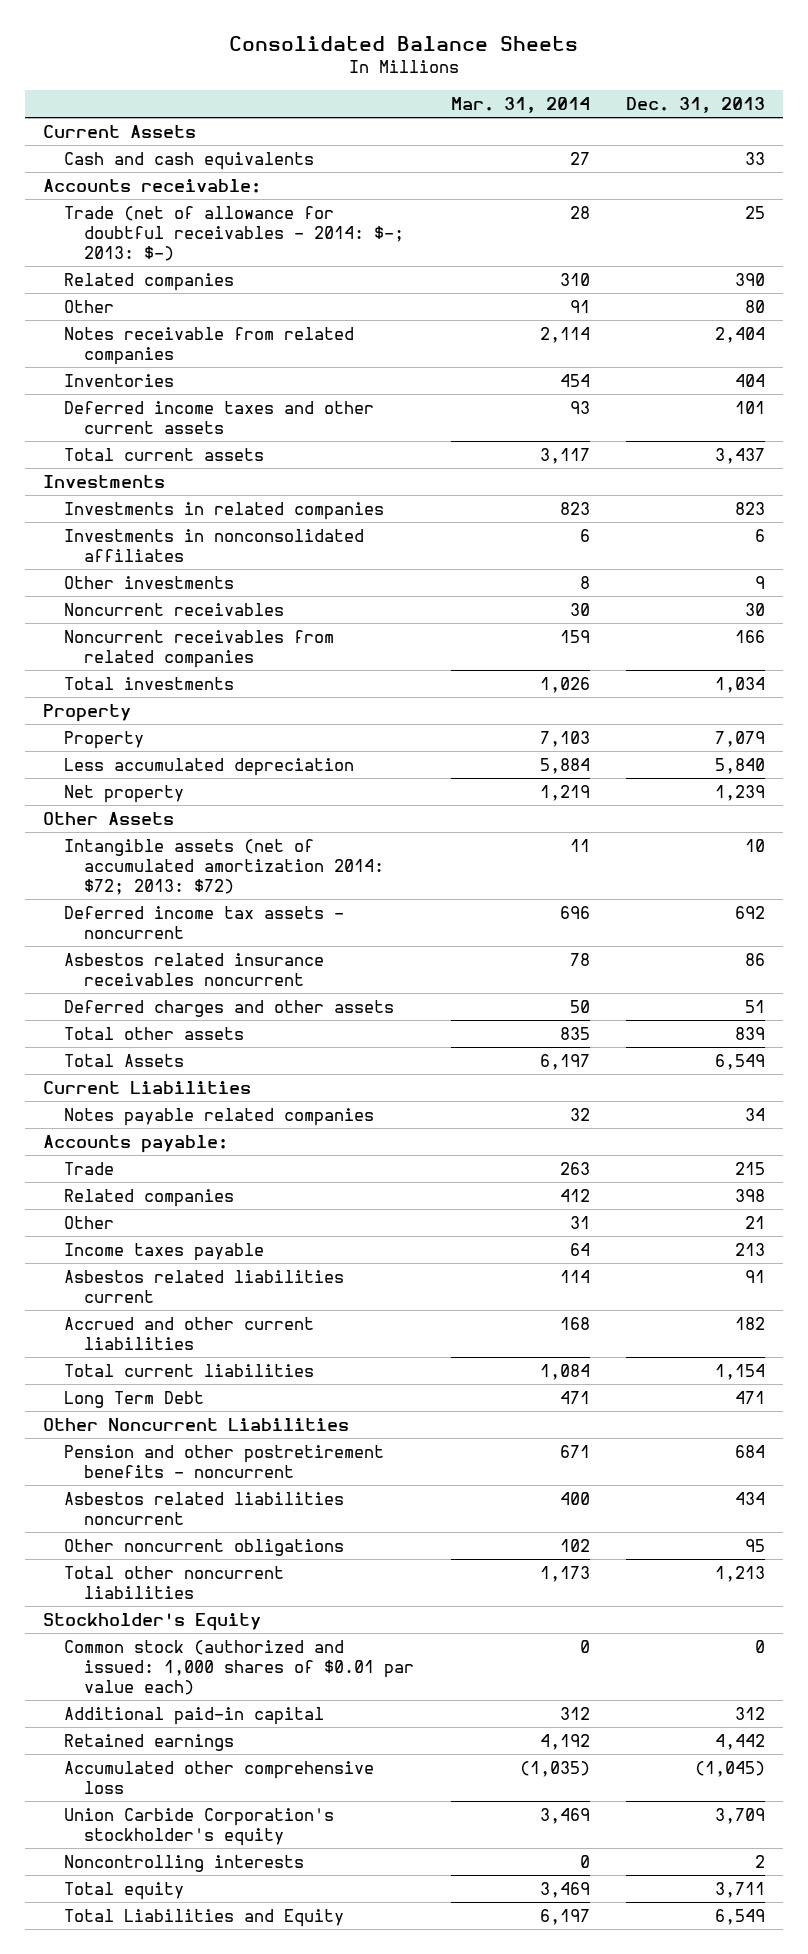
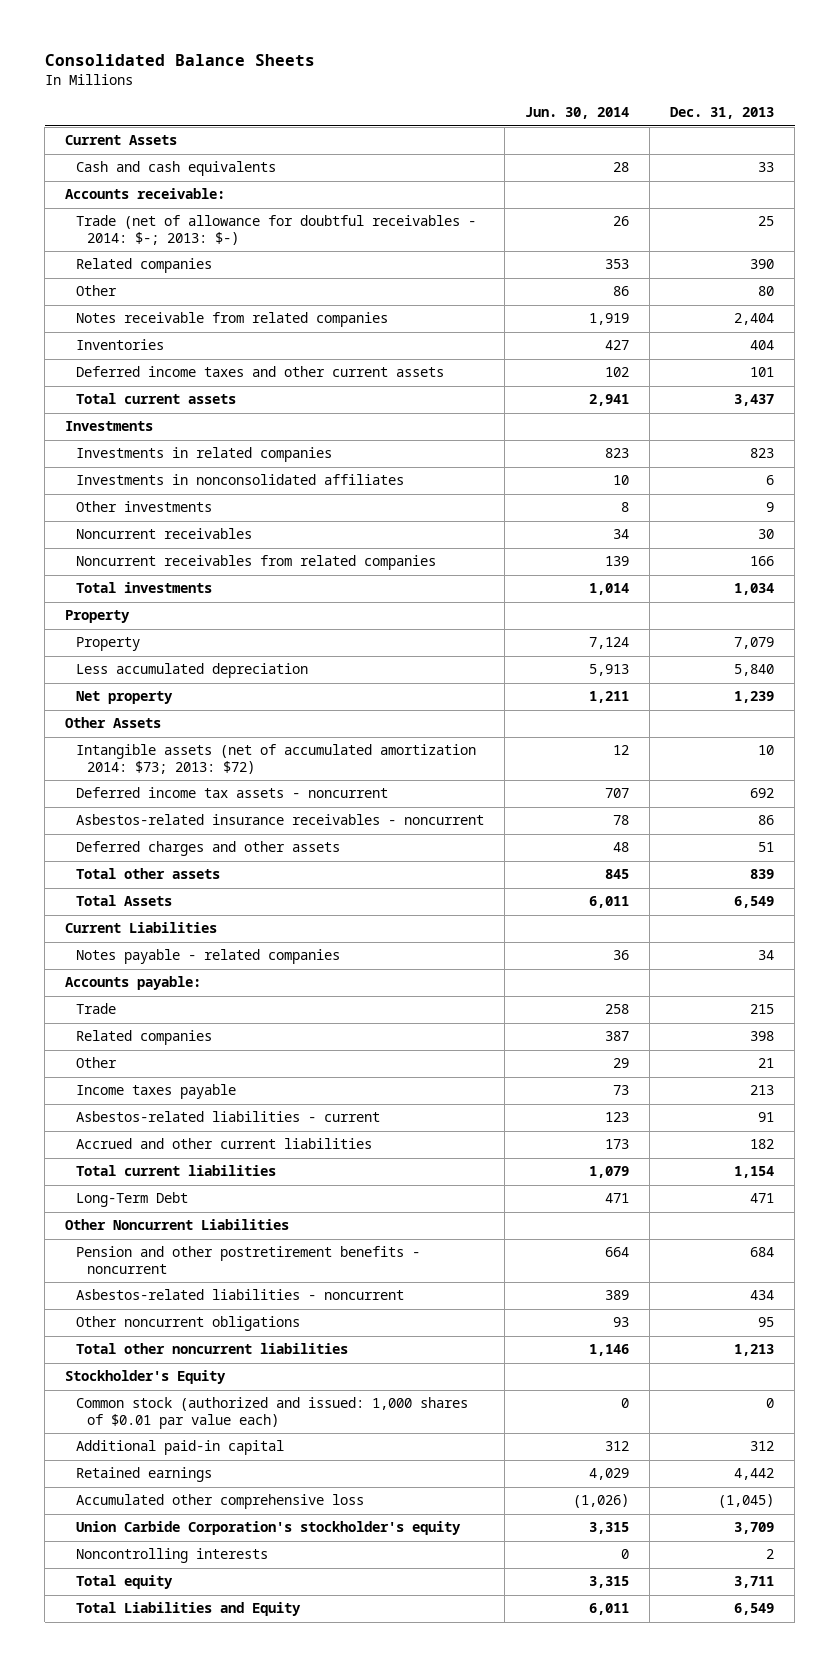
- | Mar. 31, 2014 | Dec. 31, 2013
+ | Jun. 30, 2014 | Dec. 31, 2013
- Intangible assets (net of accumulated amortization 2014: $72; 2013: $72) | 11 | 10
+ Intangible assets (net of accumulated amortization 2014: $73; 2013: $72) | 12 | 10
- Asbestos related insurance receivables noncurrent | 78 | 86
+ Asbestos-related insurance receivables - noncurrent | 78 | 86
- Notes payable related companies | 32 | 34
+ Notes payable - related companies | 36 | 34
- Asbestos related liabilities current | 114 | 91
+ Asbestos-related liabilities - current | 123 | 91
- Long Term Debt | 471 | 471
+ Long-Term Debt | 471 | 471
- Asbestos related liabilities noncurrent | 400 | 434
+ Asbestos-related liabilities - noncurrent | 389 | 434

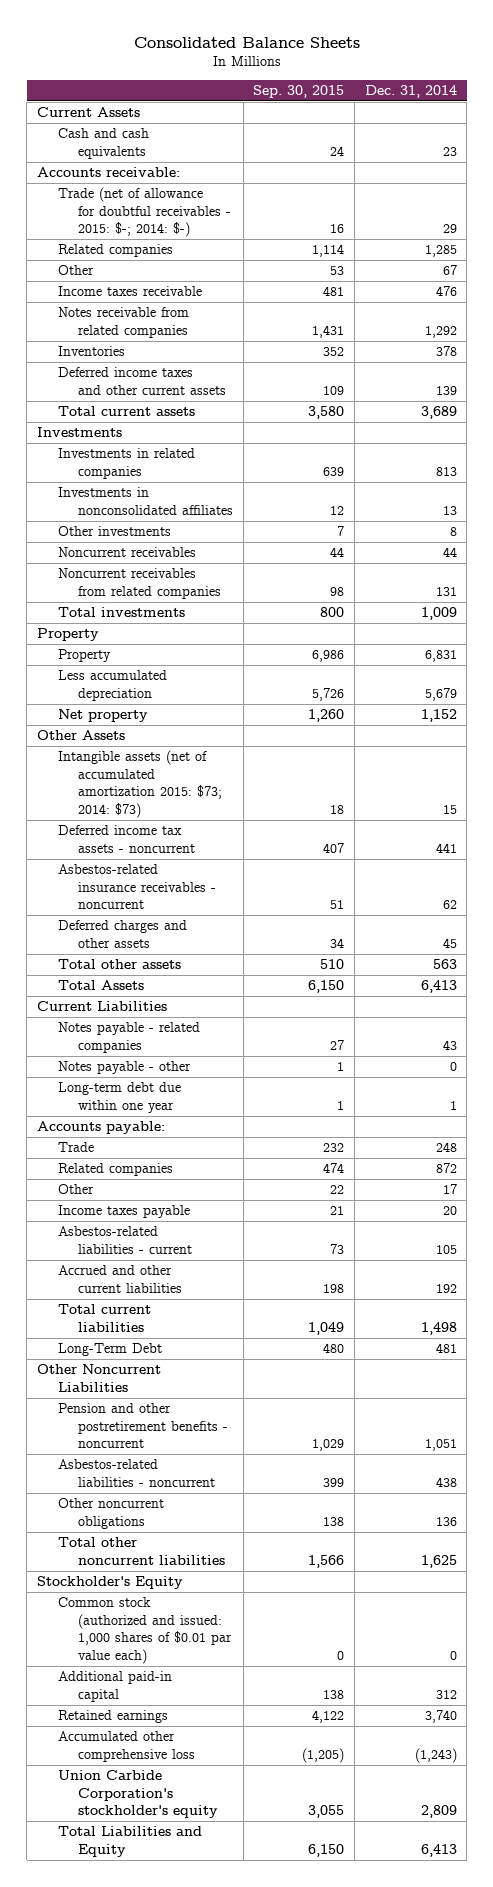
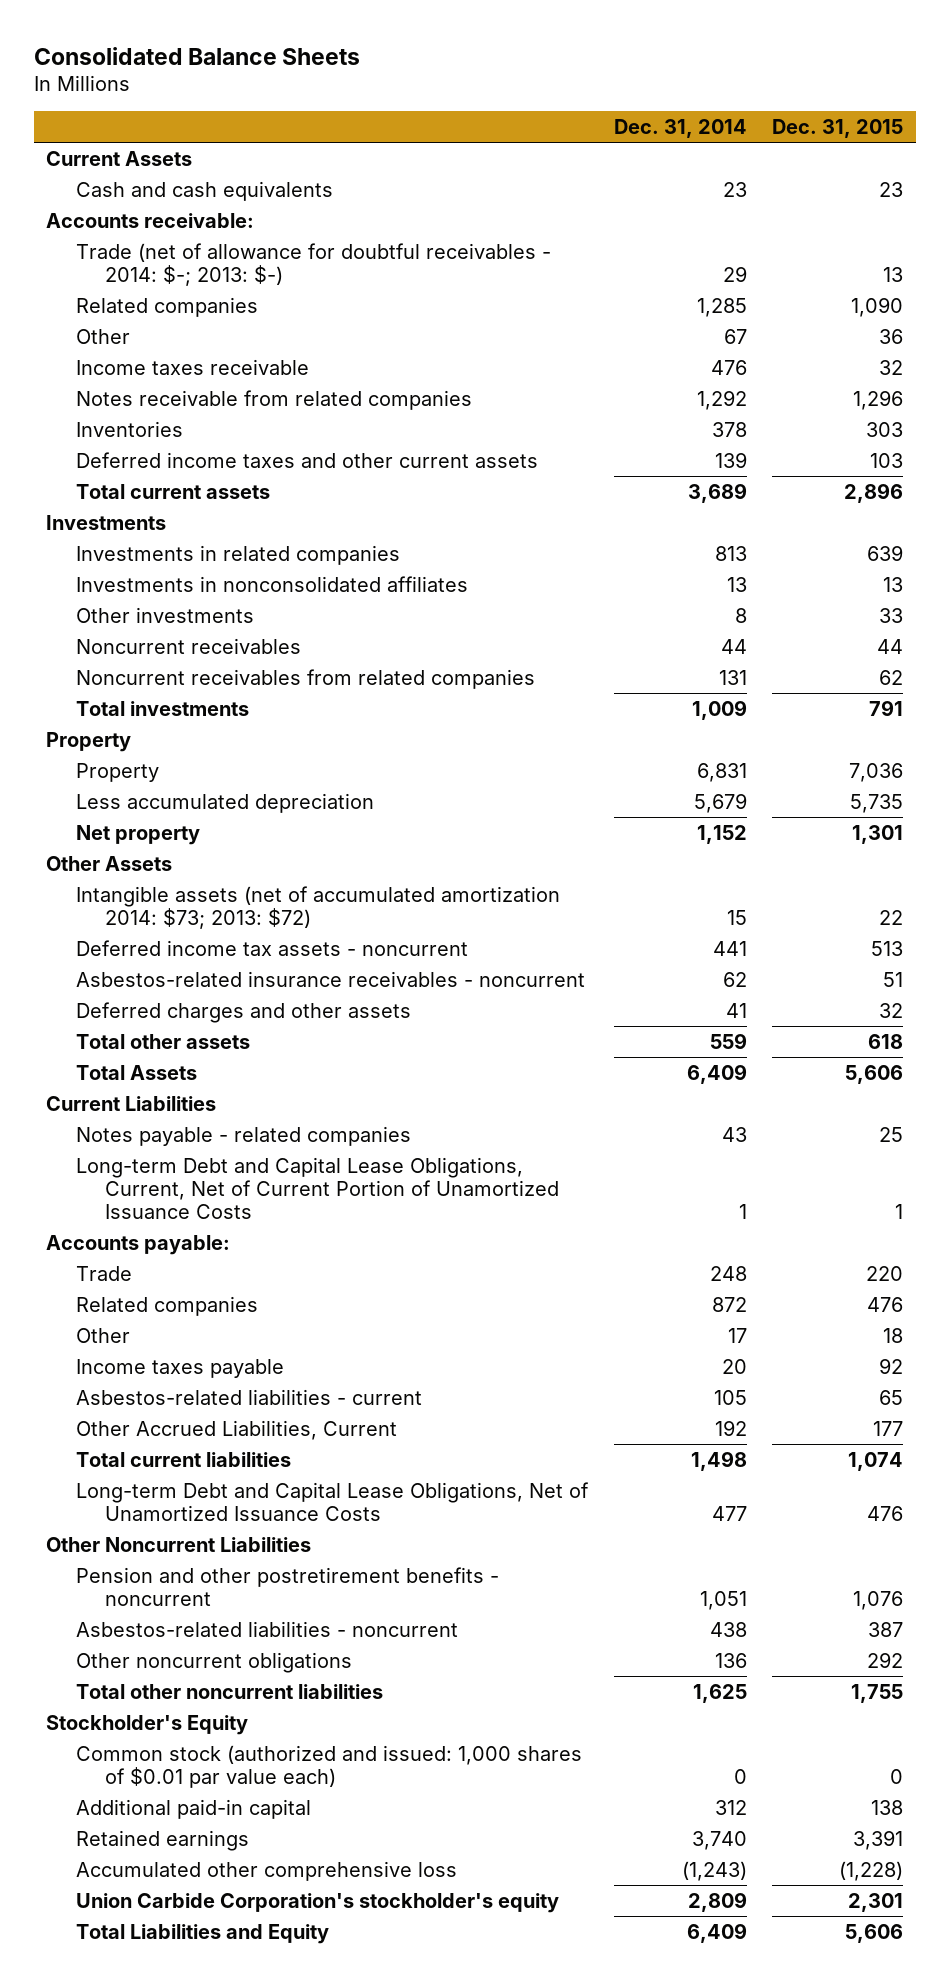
- | Sep. 30, 2015 | Dec. 31, 2014
+ | Dec. 31, 2014 | Dec. 31, 2015
- Trade (net of allowance for doubtful receivables - 2015: $-; 2014: $-) | 16 | 29
+ Trade (net of allowance for doubtful receivables - 2014: $-; 2013: $-) | 29 | 13
- Intangible assets (net of accumulated amortization 2015: $73; 2014: $73) | 18 | 15
+ Intangible assets (net of accumulated amortization 2014: $73; 2013: $72) | 15 | 22
- Deferred charges and other assets | 34 | 45
- Total other assets | 510 | 563
- Total Assets | 6,150 | 6,413
+ Deferred charges and other assets | 41 | 32
+ Total other assets | 559 | 618
+ Total Assets | 6,409 | 5,606
- Notes payable - other | 1 | 0
- Long-term debt due within one year | 1 | 1
+ Long-term Debt and Capital Lease Obligations, Current, Net of Current Portion of Unamortized Issuance Costs | 1 | 1
- Accrued and other current liabilities | 198 | 192
+ Other Accrued Liabilities, Current | 192 | 177
- Long-Term Debt | 480 | 481
+ Long-term Debt and Capital Lease Obligations, Net of Unamortized Issuance Costs | 477 | 476
- Total Liabilities and Equity | 6,150 | 6,413
+ Total Liabilities and Equity | 6,409 | 5,606

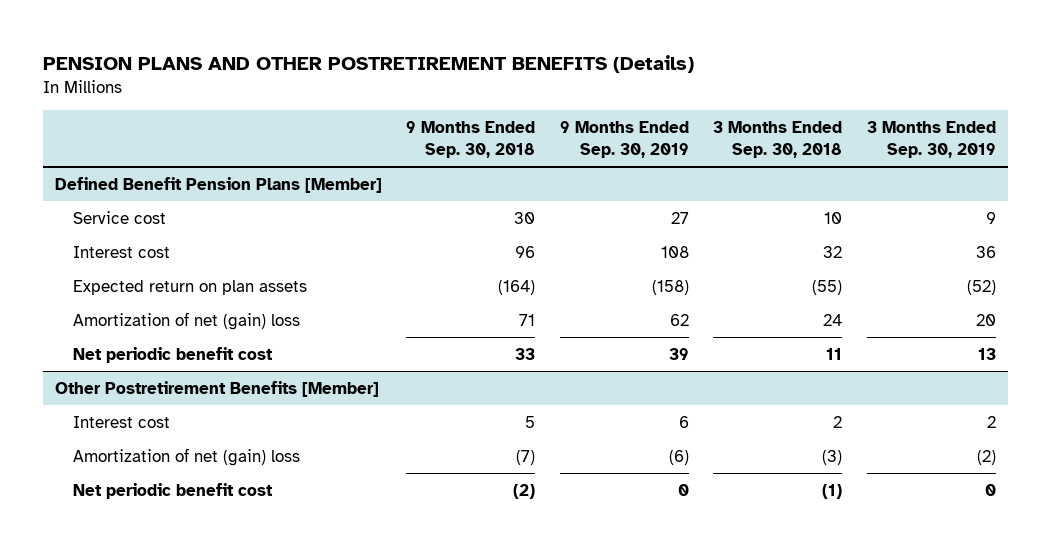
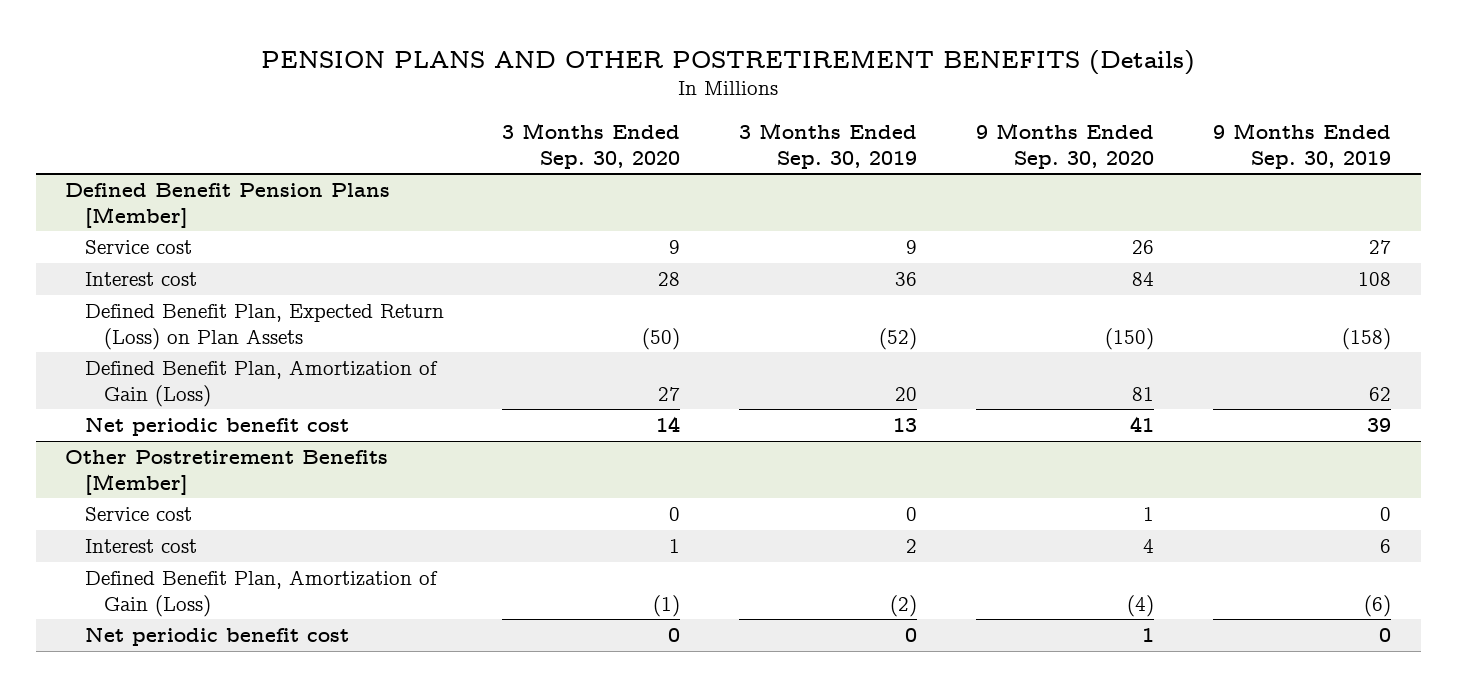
- | 9 Months Ended Sep. 30, 2018 | 9 Months Ended Sep. 30, 2019 | 3 Months Ended Sep. 30, 2018 | 3 Months Ended Sep. 30, 2019
+ | 3 Months Ended Sep. 30, 2020 | 3 Months Ended Sep. 30, 2019 | 9 Months Ended Sep. 30, 2020 | 9 Months Ended Sep. 30, 2019
@ Defined Benefit Pension Plans [Member]
- Expected return on plan assets | (164) | (158) | (55) | (52)
- Amortization of net (gain) loss | 71 | 62 | 24 | 20
+ Defined Benefit Plan, Expected Return (Loss) on Plan Assets | (50) | (52) | (150) | (158)
+ Defined Benefit Plan, Amortization of Gain (Loss) | 27 | 20 | 81 | 62
@ Other Postretirement Benefits [Member]
+ Service cost | 0 | 0 | 1 | 0
- Amortization of net (gain) loss | (7) | (6) | (3) | (2)
+ Defined Benefit Plan, Amortization of Gain (Loss) | (1) | (2) | (4) | (6)

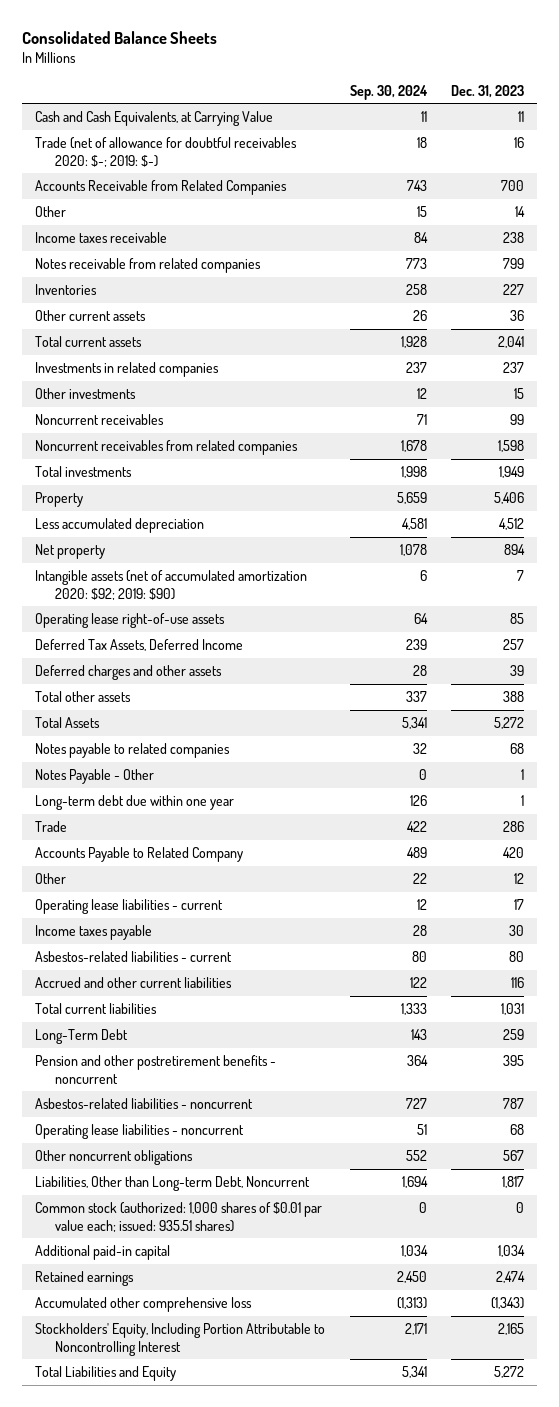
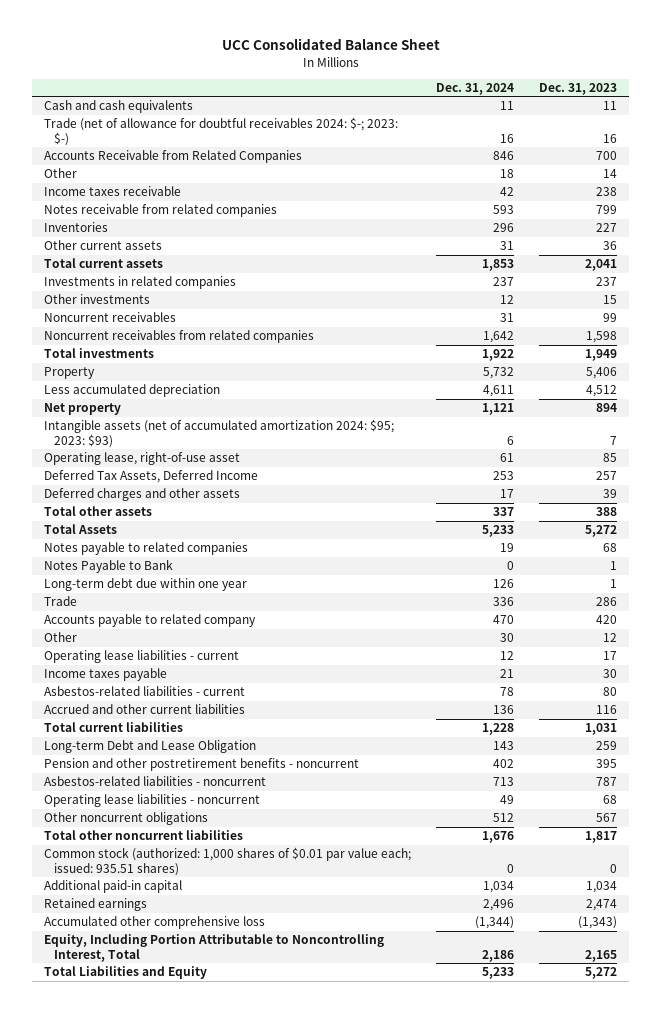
- Consolidated Balance Sheets
+ UCC Consolidated Balance Sheet
- | Sep. 30, 2024 | Dec. 31, 2023
+ | Dec. 31, 2024 | Dec. 31, 2023
- Cash and Cash Equivalents, at Carrying Value | 11 | 11
- Trade (net of allowance for doubtful receivables 2020: $-; 2019: $-) | 18 | 16
+ Cash and cash equivalents | 11 | 11
+ Trade (net of allowance for doubtful receivables 2024: $-; 2023: $-) | 16 | 16
- Intangible assets (net of accumulated amortization 2020: $92; 2019: $90) | 6 | 7
- Operating lease right-of-use assets | 64 | 85
+ Intangible assets (net of accumulated amortization 2024: $95; 2023: $93) | 6 | 7
+ Operating lease, right-of-use asset | 61 | 85
- Notes Payable - Other | 0 | 1
+ Notes Payable to Bank | 0 | 1
- Accounts Payable to Related Company | 489 | 420
+ Accounts payable to related company | 470 | 420
- Long-Term Debt | 143 | 259
+ Long-term Debt and Lease Obligation | 143 | 259
- Liabilities, Other than Long-term Debt, Noncurrent | 1,694 | 1,817
+ Total other noncurrent liabilities | 1,676 | 1,817
- Stockholders' Equity, Including Portion Attributable to Noncontrolling Interest | 2,171 | 2,165
+ Equity, Including Portion Attributable to Noncontrolling Interest, Total | 2,186 | 2,165

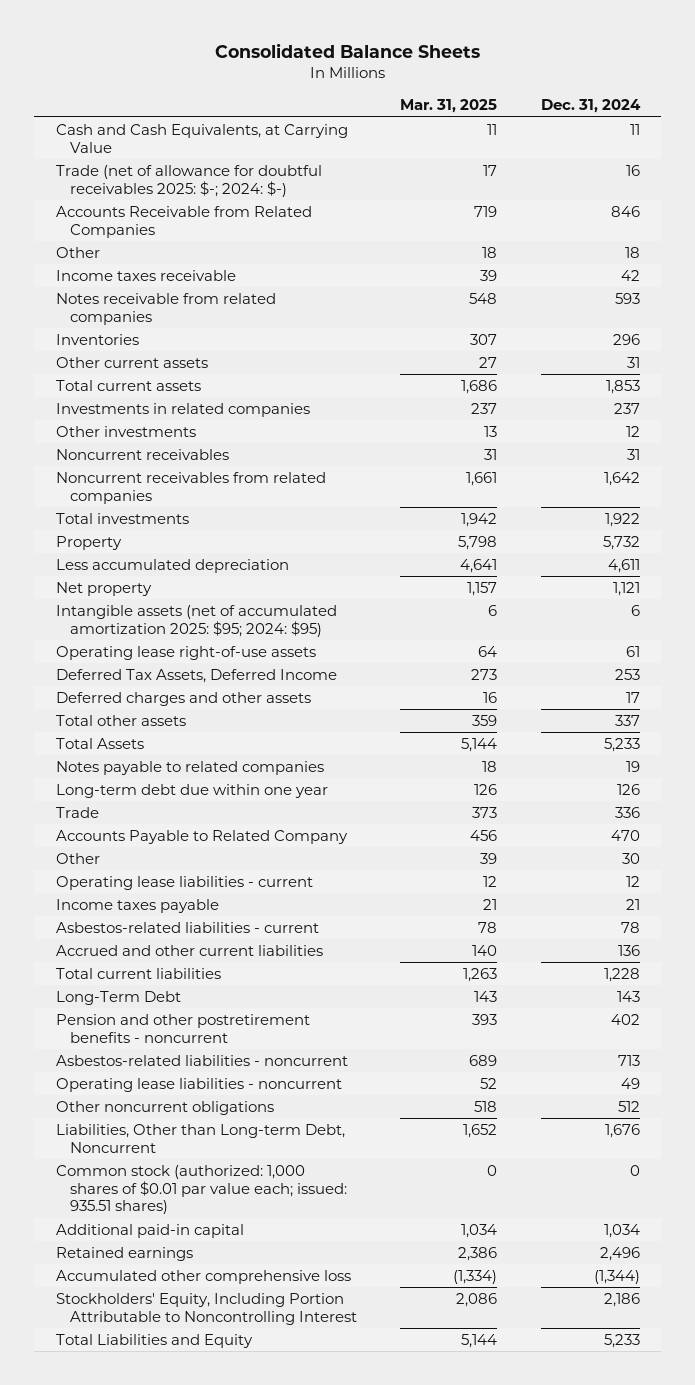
- UCC Consolidated Balance Sheet
+ Consolidated Balance Sheets
- | Dec. 31, 2024 | Dec. 31, 2023
+ | Mar. 31, 2025 | Dec. 31, 2024
- Cash and cash equivalents | 11 | 11
- Trade (net of allowance for doubtful receivables 2024: $-; 2023: $-) | 16 | 16
+ Cash and Cash Equivalents, at Carrying Value | 11 | 11
+ Trade (net of allowance for doubtful receivables 2025: $-; 2024: $-) | 17 | 16
- Intangible assets (net of accumulated amortization 2024: $95; 2023: $93) | 6 | 7
- Operating lease, right-of-use asset | 61 | 85
+ Intangible assets (net of accumulated amortization 2025: $95; 2024: $95) | 6 | 6
+ Operating lease right-of-use assets | 64 | 61
- Notes Payable to Bank | 0 | 1
- Accounts payable to related company | 470 | 420
+ Accounts Payable to Related Company | 456 | 470
- Long-term Debt and Lease Obligation | 143 | 259
+ Long-Term Debt | 143 | 143
- Total other noncurrent liabilities | 1,676 | 1,817
+ Liabilities, Other than Long-term Debt, Noncurrent | 1,652 | 1,676
- Equity, Including Portion Attributable to Noncontrolling Interest, Total | 2,186 | 2,165
+ Stockholders' Equity, Including Portion Attributable to Noncontrolling Interest | 2,086 | 2,186

